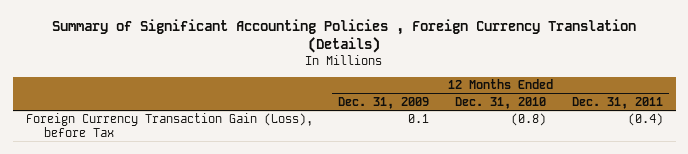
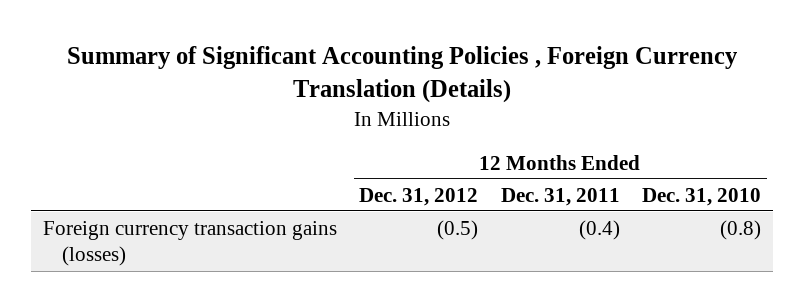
- | 12 Months Ended Dec. 31, 2009 | 12 Months Ended Dec. 31, 2010 | 12 Months Ended Dec. 31, 2011
+ | 12 Months Ended Dec. 31, 2012 | 12 Months Ended Dec. 31, 2011 | 12 Months Ended Dec. 31, 2010
- Foreign Currency Transaction Gain (Loss), before Tax | 0.1 | (0.8) | (0.4)
+ Foreign currency transaction gains (losses) | (0.5) | (0.4) | (0.8)

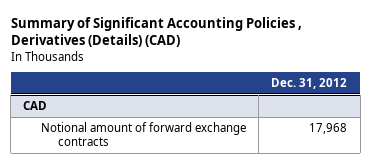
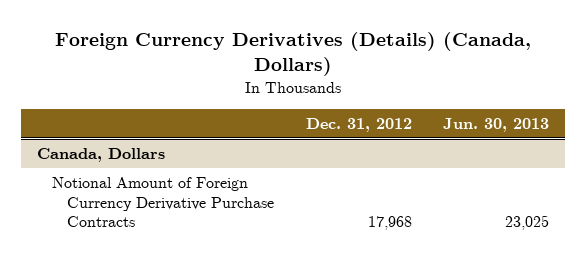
- Summary of Significant Accounting Policies , Derivatives (Details) (CAD)
+ Foreign Currency Derivatives (Details) (Canada, Dollars)
- | Dec. 31, 2012
+ | Dec. 31, 2012 | Jun. 30, 2013
- CAD
- Notional amount of forward exchange contracts | 17,968
+ Canada, Dollars
+ Notional Amount of Foreign Currency Derivative Purchase Contracts | 17,968 | 23,025

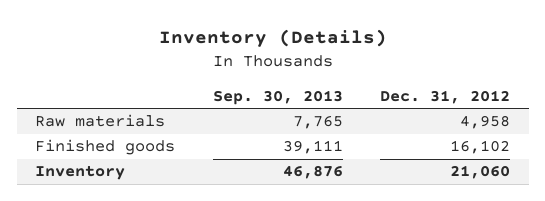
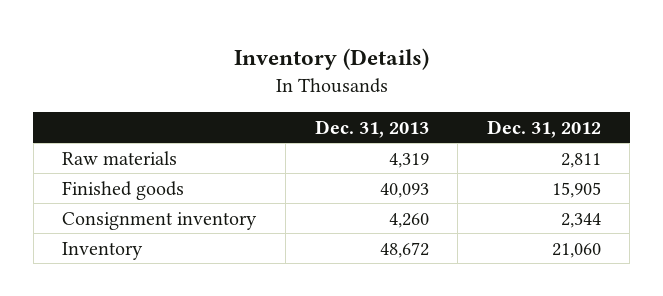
- | Sep. 30, 2013 | Dec. 31, 2012
+ | Dec. 31, 2013 | Dec. 31, 2012
- Raw materials | 7,765 | 4,958
- Finished goods | 39,111 | 16,102
+ Raw materials | 4,319 | 2,811
+ Finished goods | 40,093 | 15,905
+ Consignment inventory | 4,260 | 2,344

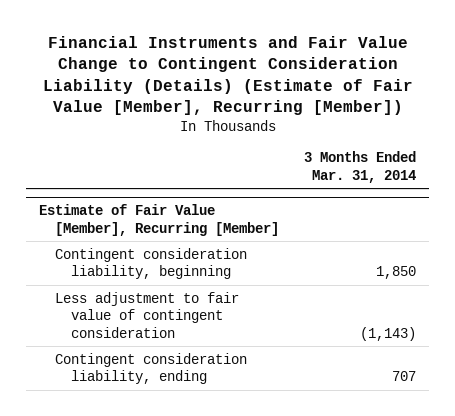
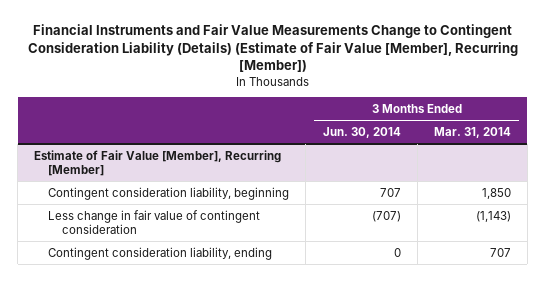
- Financial Instruments and Fair Value Change to Contingent Consideration Liability (Details) (Estimate of Fair Value [Member], Recurring [Member])
+ Financial Instruments and Fair Value Measurements Change to Contingent Consideration Liability (Details) (Estimate of Fair Value [Member], Recurring [Member])
- | 3 Months Ended Mar. 31, 2014
+ | 3 Months Ended Jun. 30, 2014 | 3 Months Ended Mar. 31, 2014
@ Estimate of Fair Value [Member], Recurring [Member]
- Less adjustment to fair value of contingent consideration | (1,143)
+ Less change in fair value of contingent consideration | (707) | (1,143)

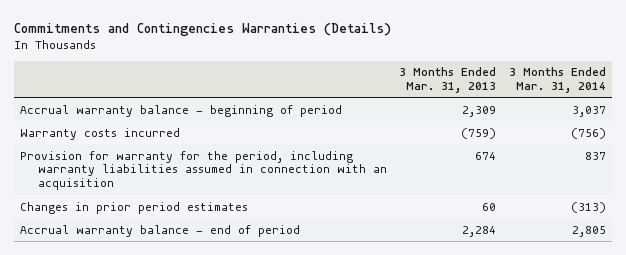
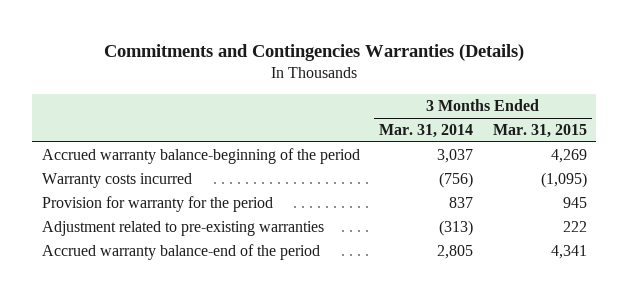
- | 3 Months Ended Mar. 31, 2013 | 3 Months Ended Mar. 31, 2014
+ | 3 Months Ended Mar. 31, 2014 | 3 Months Ended Mar. 31, 2015
- Accrual warranty balance - beginning of period | 2,309 | 3,037
+ Accrued warranty balance-beginning of the period | 3,037 | 4,269
- Provision for warranty for the period, including warranty liabilities assumed in connection with an acquisition | 674 | 837
- Changes in prior period estimates | 60 | (313)
- Accrual warranty balance - end of period | 2,284 | 2,805
+ Provision for warranty for the period | 837 | 945
+ Adjustment related to pre-existing warranties | (313) | 222
+ Accrued warranty balance-end of the period | 2,805 | 4,341

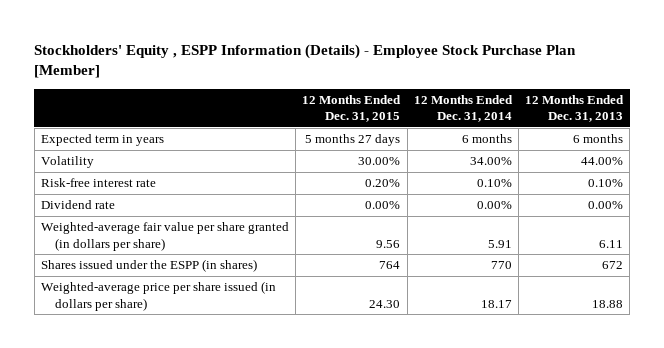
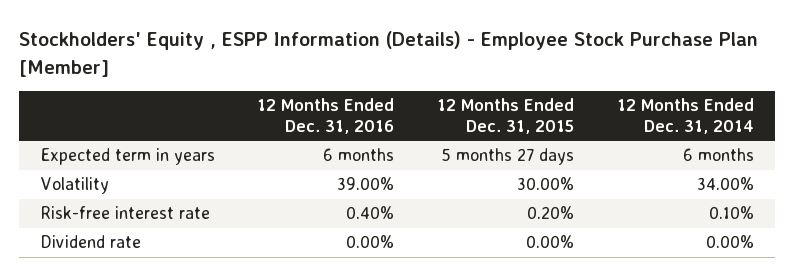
- | 12 Months Ended Dec. 31, 2015 | 12 Months Ended Dec. 31, 2014 | 12 Months Ended Dec. 31, 2013
+ | 12 Months Ended Dec. 31, 2016 | 12 Months Ended Dec. 31, 2015 | 12 Months Ended Dec. 31, 2014
- Weighted-average fair value per share granted (in dollars per share) | 9.56 | 5.91 | 6.11
- Shares issued under the ESPP (in shares) | 764 | 770 | 672
- Weighted-average price per share issued (in dollars per share) | 24.30 | 18.17 | 18.88

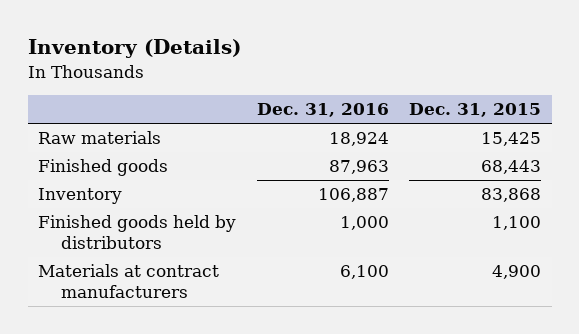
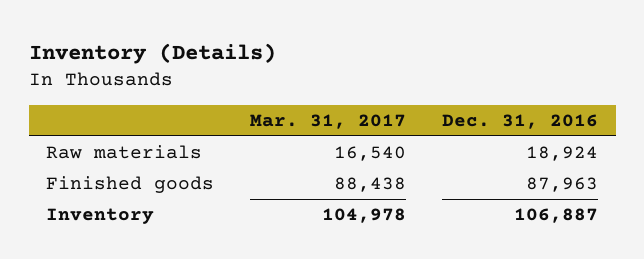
- | Dec. 31, 2016 | Dec. 31, 2015
+ | Mar. 31, 2017 | Dec. 31, 2016
- Finished goods held by distributors | 1,000 | 1,100
- Materials at contract manufacturers | 6,100 | 4,900

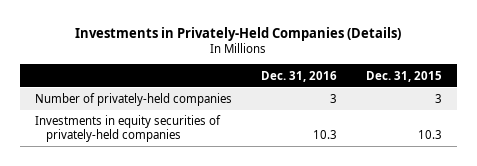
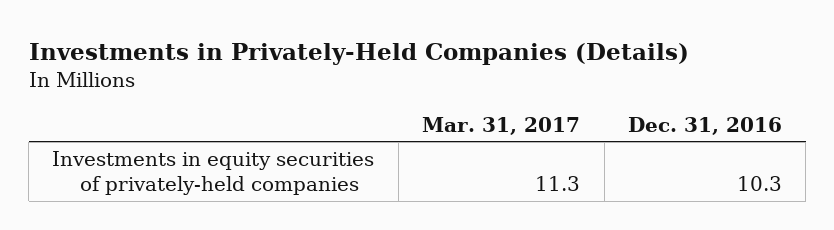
- | Dec. 31, 2016 | Dec. 31, 2015
+ | Mar. 31, 2017 | Dec. 31, 2016
- Number of privately-held companies | 3 | 3

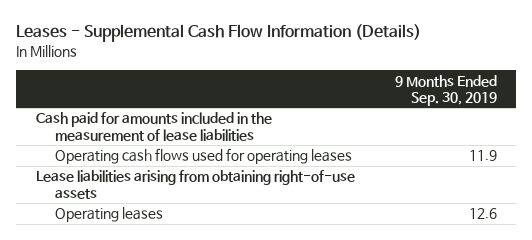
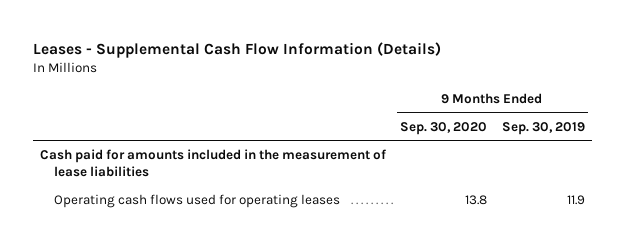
- | 9 Months Ended Sep. 30, 2019
+ | 9 Months Ended Sep. 30, 2020 | 9 Months Ended Sep. 30, 2019
- Lease liabilities arising from obtaining right-of-use assets
- Operating leases | 12.6

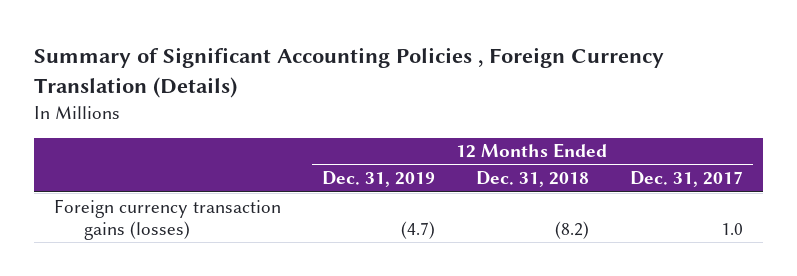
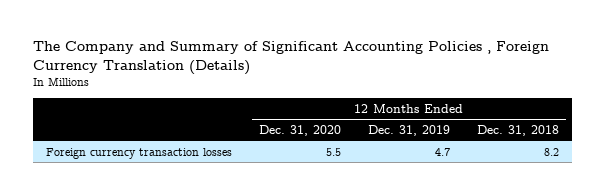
- Summary of Significant Accounting Policies , Foreign Currency Translation (Details)
+ The Company and Summary of Significant Accounting Policies , Foreign Currency Translation (Details)
- | 12 Months Ended Dec. 31, 2019 | 12 Months Ended Dec. 31, 2018 | 12 Months Ended Dec. 31, 2017
+ | 12 Months Ended Dec. 31, 2020 | 12 Months Ended Dec. 31, 2019 | 12 Months Ended Dec. 31, 2018
- Foreign currency transaction gains (losses) | (4.7) | (8.2) | 1.0
+ Foreign currency transaction losses | 5.5 | 4.7 | 8.2

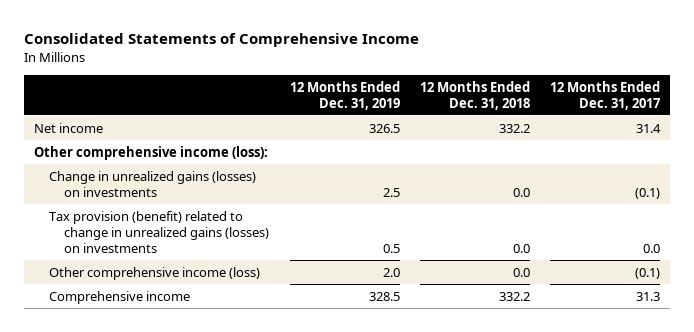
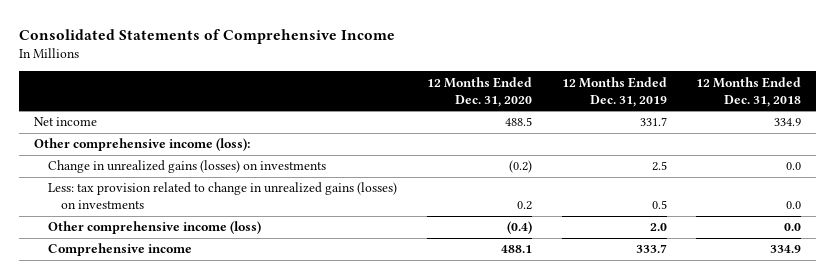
- | 12 Months Ended Dec. 31, 2019 | 12 Months Ended Dec. 31, 2018 | 12 Months Ended Dec. 31, 2017
+ | 12 Months Ended Dec. 31, 2020 | 12 Months Ended Dec. 31, 2019 | 12 Months Ended Dec. 31, 2018
- Net income | 326.5 | 332.2 | 31.4
+ Net income | 488.5 | 331.7 | 334.9
- Tax provision (benefit) related to change in unrealized gains (losses) on investments | 0.5 | 0.0 | 0.0
+ Less: tax provision related to change in unrealized gains (losses) on investments | 0.2 | 0.5 | 0.0
- Comprehensive income | 328.5 | 332.2 | 31.3
+ Comprehensive income | 488.1 | 333.7 | 334.9

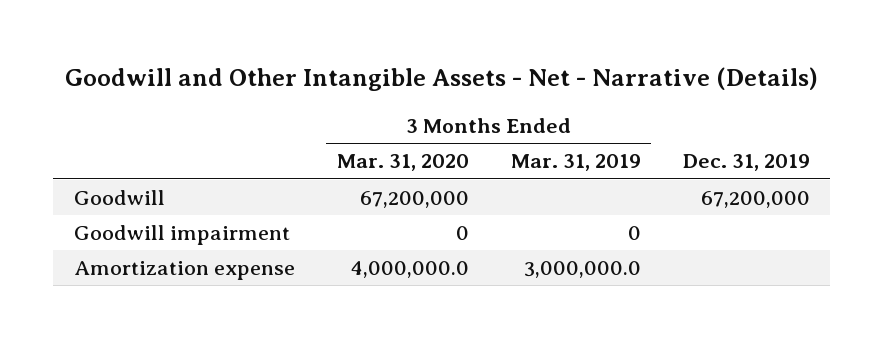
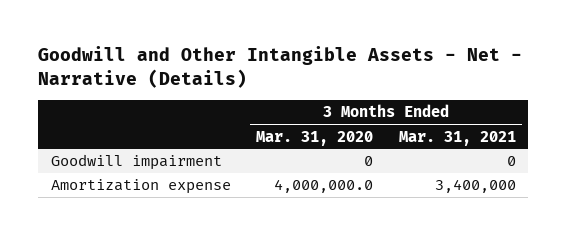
- | 3 Months Ended Mar. 31, 2020 | 3 Months Ended Mar. 31, 2019 | Dec. 31, 2019
+ | 3 Months Ended Mar. 31, 2020 | 3 Months Ended Mar. 31, 2021
- Goodwill | 67,200,000 | | 67,200,000

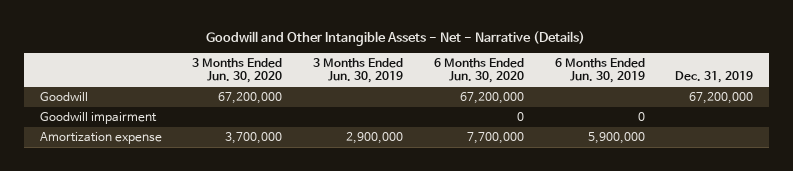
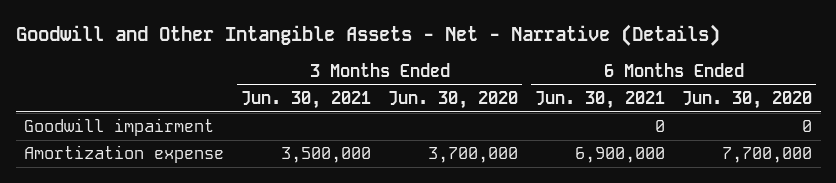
- | 3 Months Ended Jun. 30, 2020 | 3 Months Ended Jun. 30, 2019 | 6 Months Ended Jun. 30, 2020 | 6 Months Ended Jun. 30, 2019 | Dec. 31, 2019
+ | 3 Months Ended Jun. 30, 2021 | 3 Months Ended Jun. 30, 2020 | 6 Months Ended Jun. 30, 2021 | 6 Months Ended Jun. 30, 2020
- Goodwill | 67,200,000 | | 67,200,000 | | 67,200,000

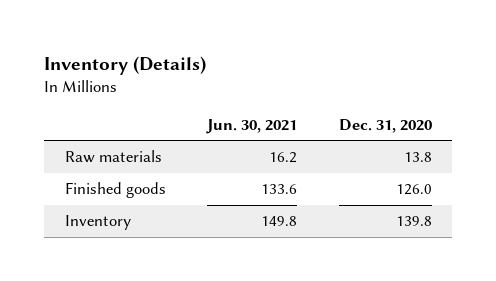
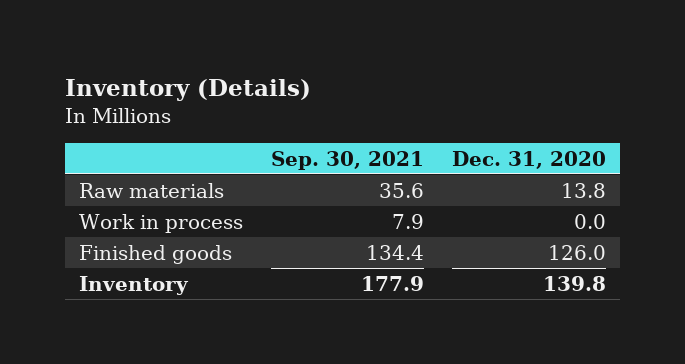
- | Jun. 30, 2021 | Dec. 31, 2020
+ | Sep. 30, 2021 | Dec. 31, 2020
+ Work in process | 7.9 | 0.0

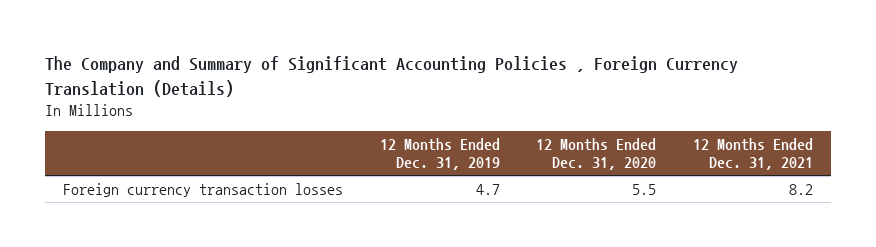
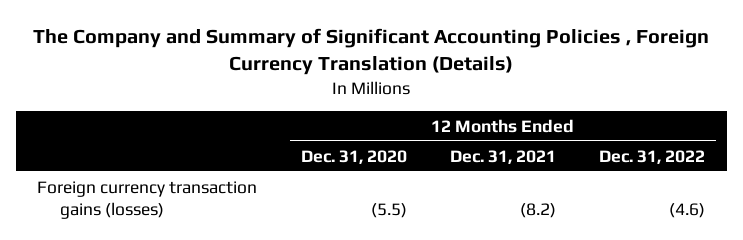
- | 12 Months Ended Dec. 31, 2019 | 12 Months Ended Dec. 31, 2020 | 12 Months Ended Dec. 31, 2021
+ | 12 Months Ended Dec. 31, 2020 | 12 Months Ended Dec. 31, 2021 | 12 Months Ended Dec. 31, 2022
- Foreign currency transaction losses | 4.7 | 5.5 | 8.2
+ Foreign currency transaction gains (losses) | (5.5) | (8.2) | (4.6)

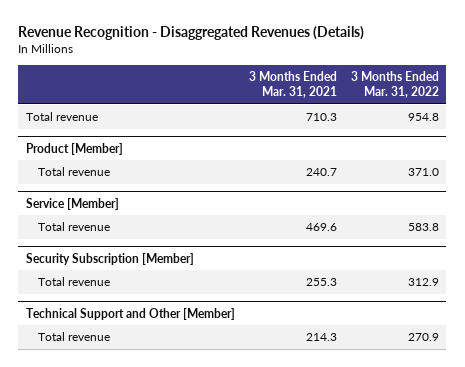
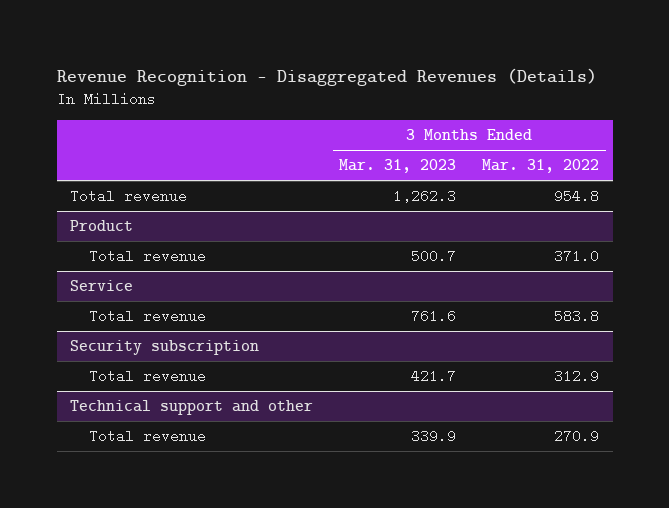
- | 3 Months Ended Mar. 31, 2021 | 3 Months Ended Mar. 31, 2022
+ | 3 Months Ended Mar. 31, 2023 | 3 Months Ended Mar. 31, 2022
- Product [Member]
+ Product
- Service [Member]
+ Service
- Security Subscription [Member]
+ Security subscription
- Technical Support and Other [Member]
+ Technical support and other

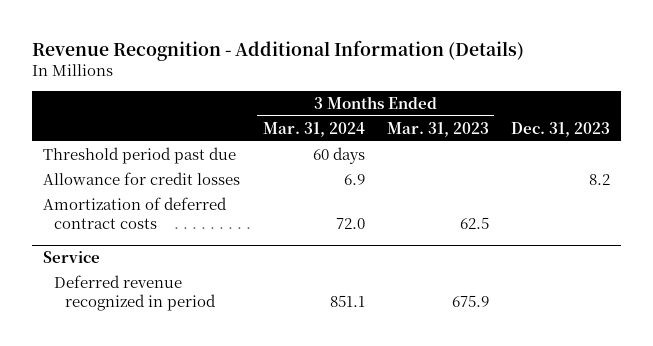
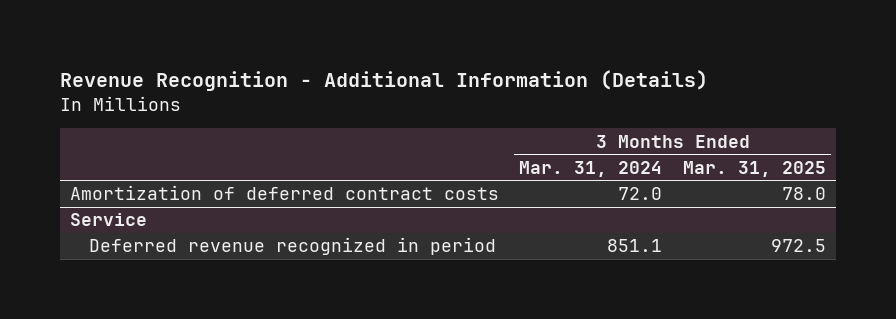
- | 3 Months Ended Mar. 31, 2024 | 3 Months Ended Mar. 31, 2023 | Dec. 31, 2023
+ | 3 Months Ended Mar. 31, 2024 | 3 Months Ended Mar. 31, 2025
- Threshold period past due | 60 days | |
- Allowance for credit losses | 6.9 | | 8.2

